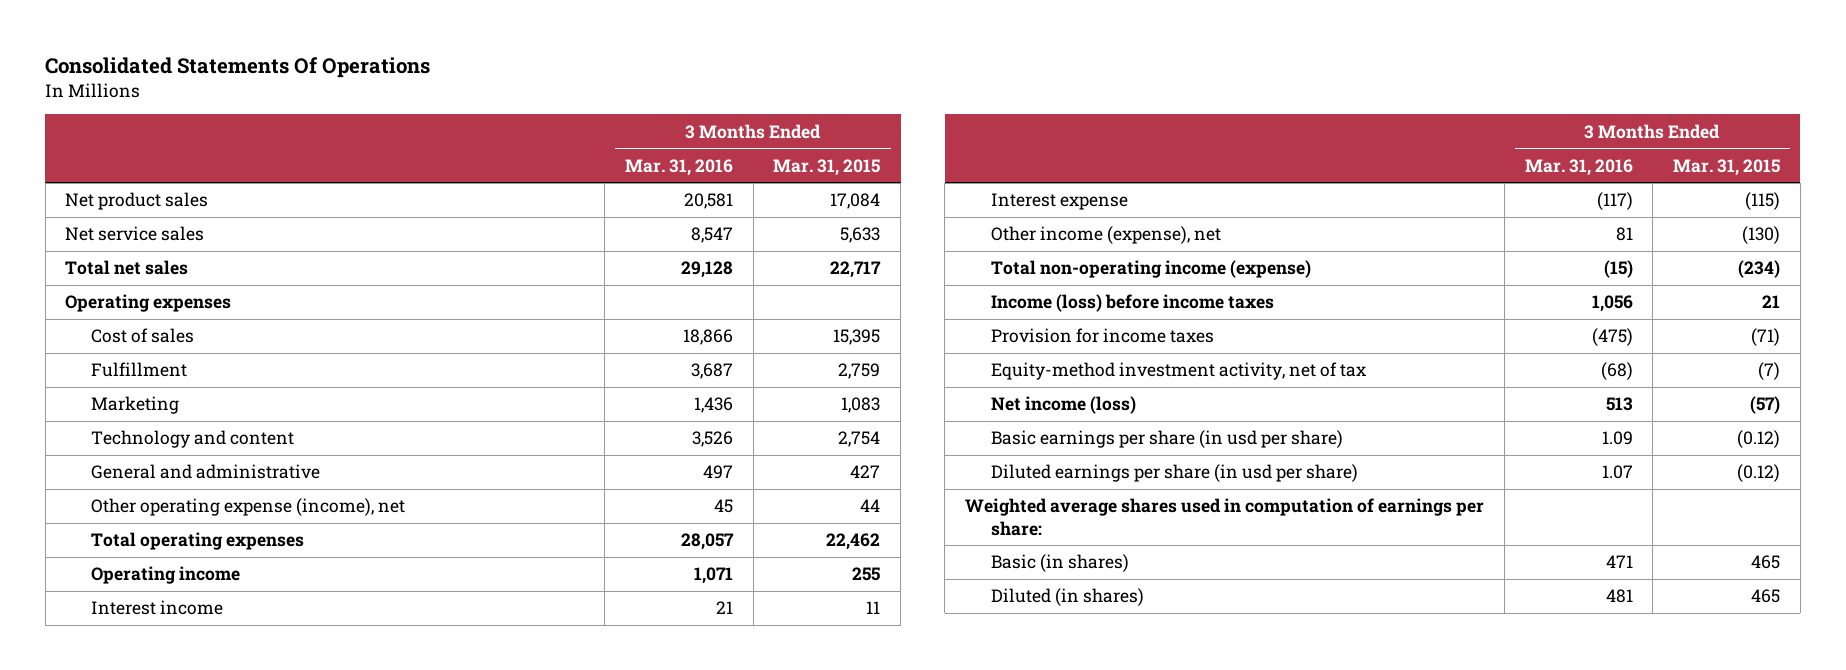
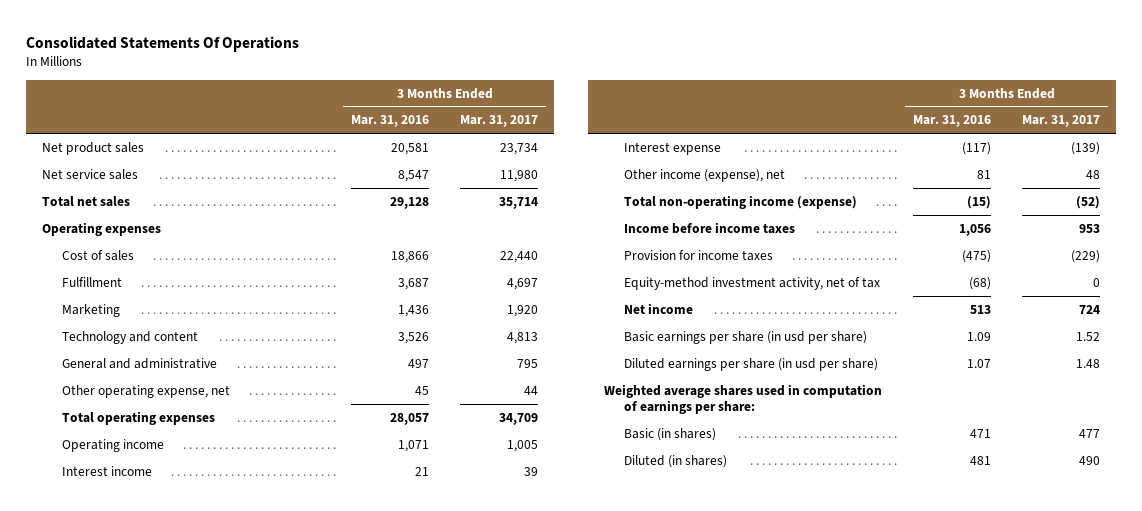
- | 3 Months Ended Mar. 31, 2016 | 3 Months Ended Mar. 31, 2015
+ | 3 Months Ended Mar. 31, 2016 | 3 Months Ended Mar. 31, 2017
- Other operating expense (income), net | 45 | 44
+ Other operating expense, net | 45 | 44
- Income (loss) before income taxes | 1,056 | 21
+ Income before income taxes | 1,056 | 953
- Net income (loss) | 513 | (57)
+ Net income | 513 | 724

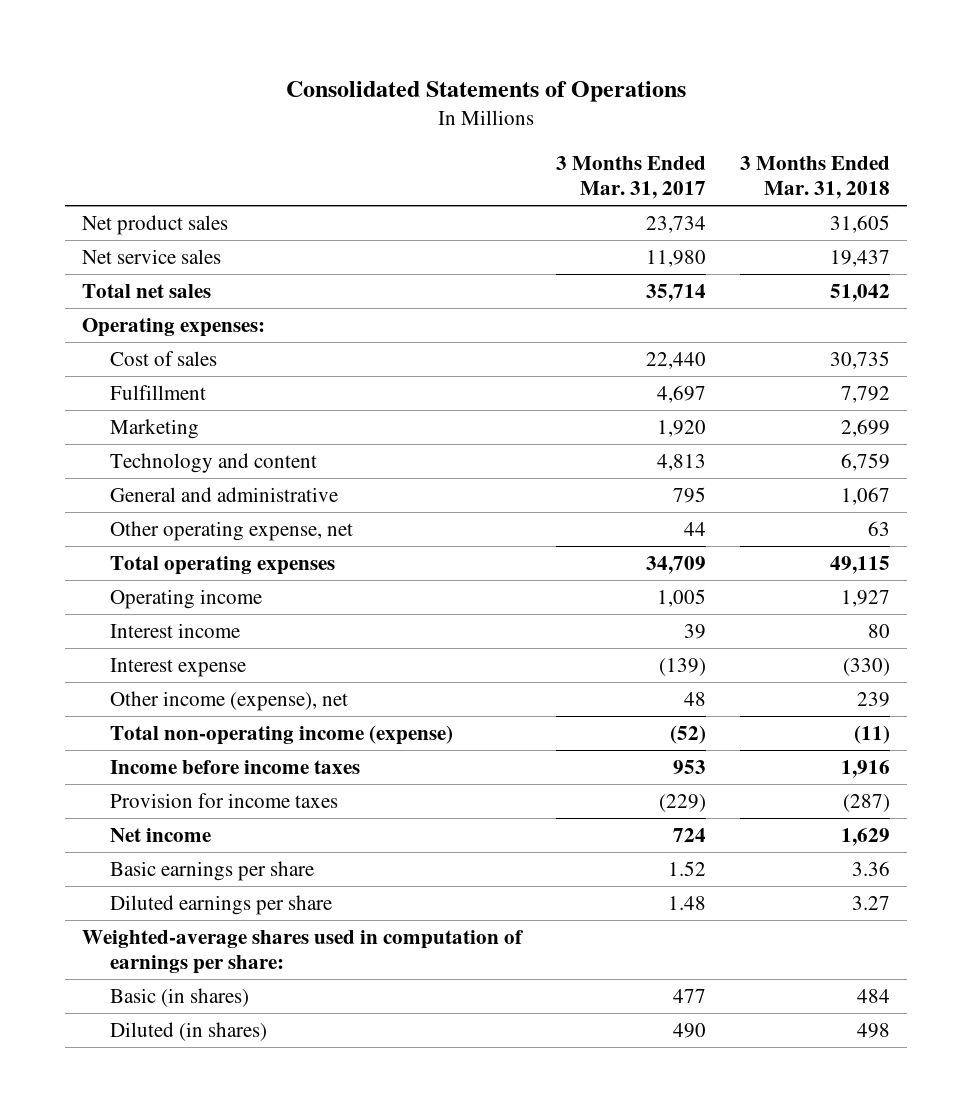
- Consolidated Statements Of Operations
+ Consolidated Statements of Operations
- | 3 Months Ended Mar. 31, 2016 | 3 Months Ended Mar. 31, 2017
+ | 3 Months Ended Mar. 31, 2017 | 3 Months Ended Mar. 31, 2018
- Operating expenses
+ Operating expenses:
- Equity-method investment activity, net of tax | (68) | 0
- Basic earnings per share (in usd per share) | 1.09 | 1.52
- Diluted earnings per share (in usd per share) | 1.07 | 1.48
- Weighted average shares used in computation of earnings per share:
+ Basic earnings per share | 1.52 | 3.36
+ Diluted earnings per share | 1.48 | 3.27
+ Weighted-average shares used in computation of earnings per share:

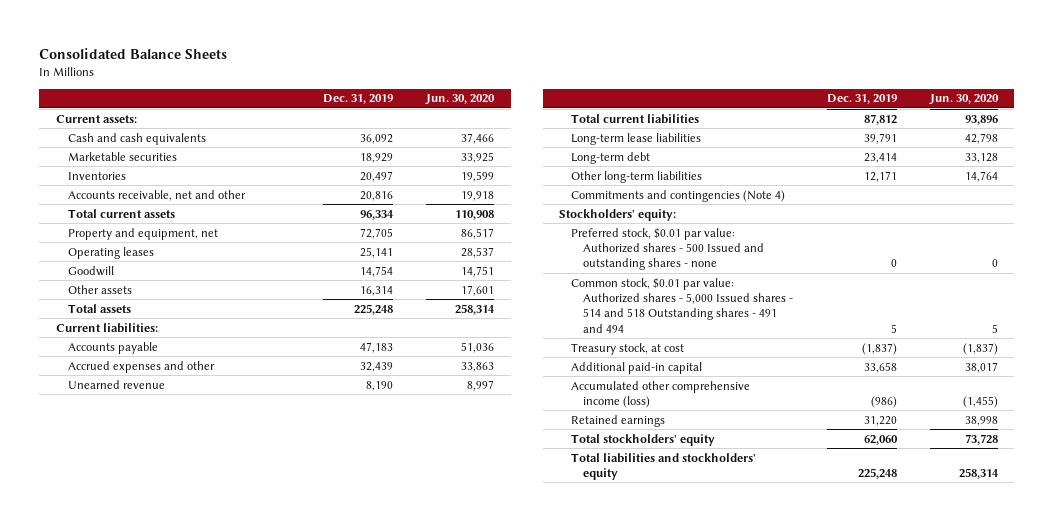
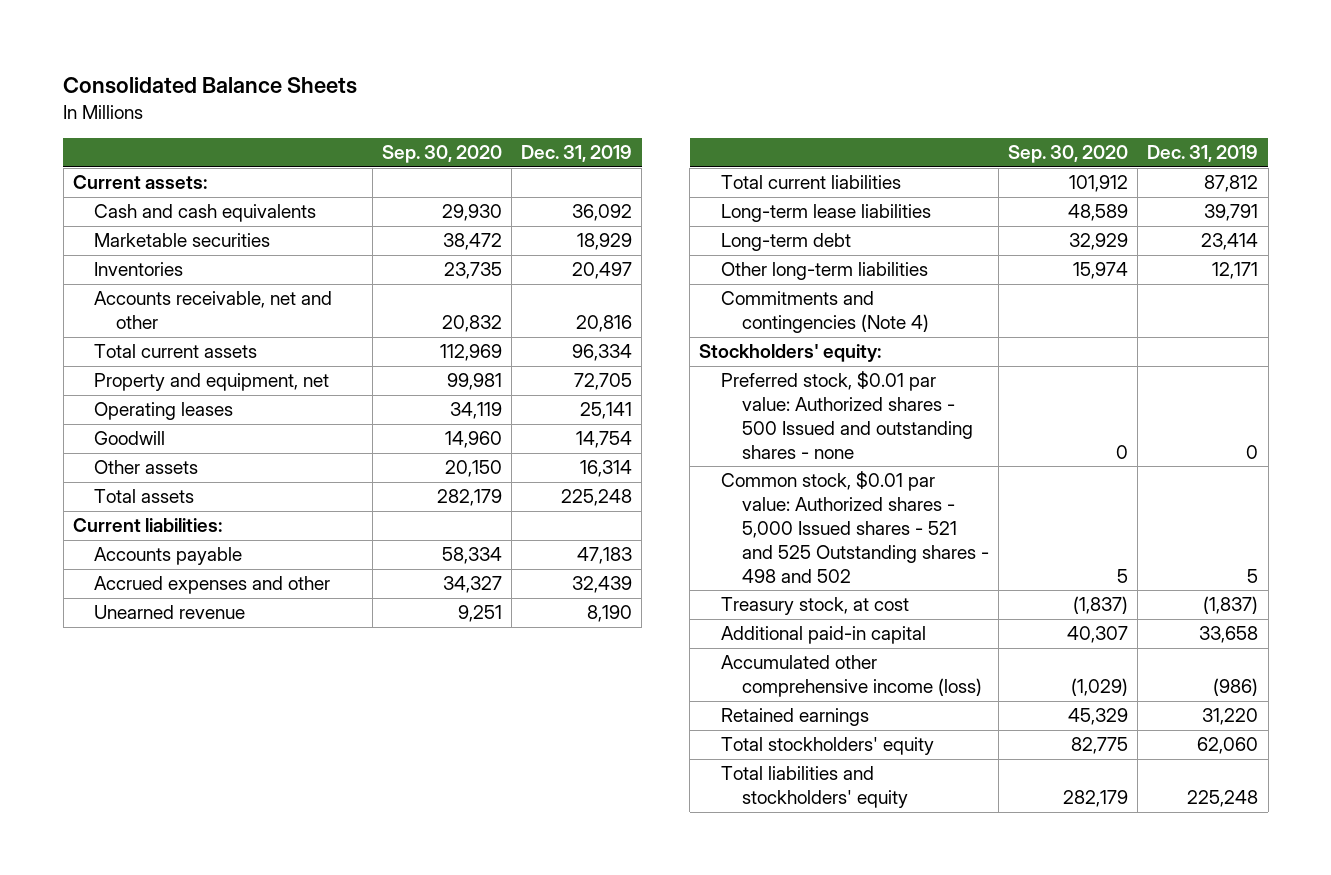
- | Dec. 31, 2019 | Jun. 30, 2020
+ | Sep. 30, 2020 | Dec. 31, 2019
- Common stock, $0.01 par value: Authorized shares - 5,000 Issued shares - 514 and 518 Outstanding shares - 491 and 494 | 5 | 5
+ Common stock, $0.01 par value: Authorized shares - 5,000 Issued shares - 521 and 525 Outstanding shares - 498 and 502 | 5 | 5

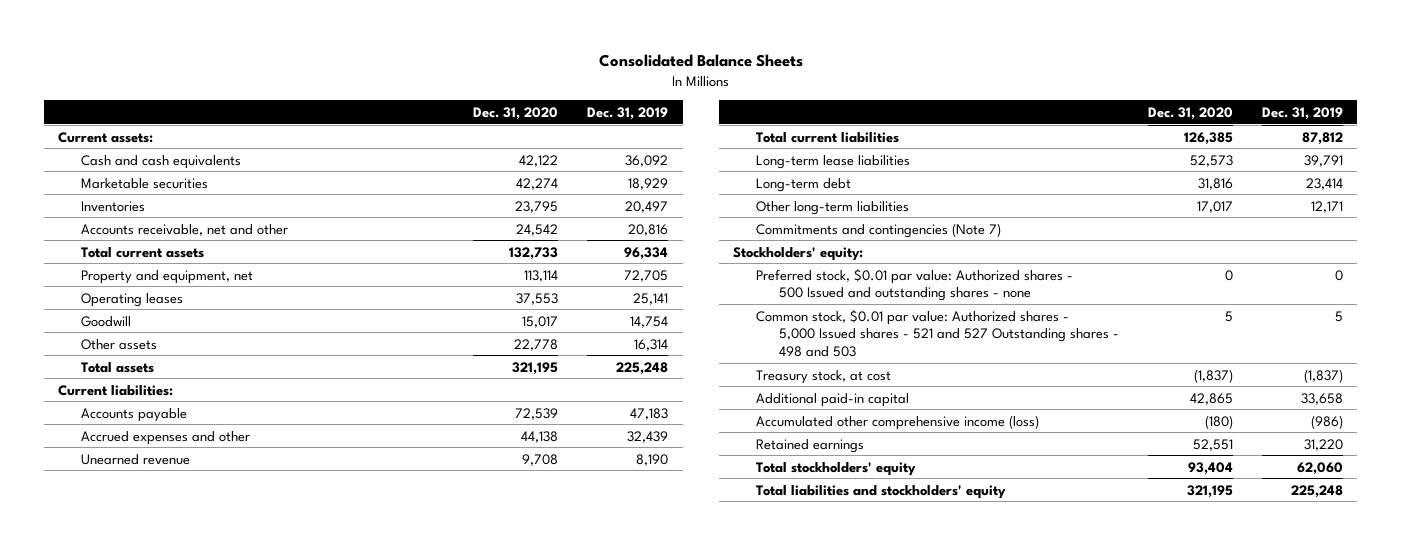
- | Sep. 30, 2020 | Dec. 31, 2019
+ | Dec. 31, 2020 | Dec. 31, 2019
- Commitments and contingencies (Note 4)
+ Commitments and contingencies (Note 7)
- Common stock, $0.01 par value: Authorized shares - 5,000 Issued shares - 521 and 525 Outstanding shares - 498 and 502 | 5 | 5
+ Common stock, $0.01 par value: Authorized shares - 5,000 Issued shares - 521 and 527 Outstanding shares - 498 and 503 | 5 | 5

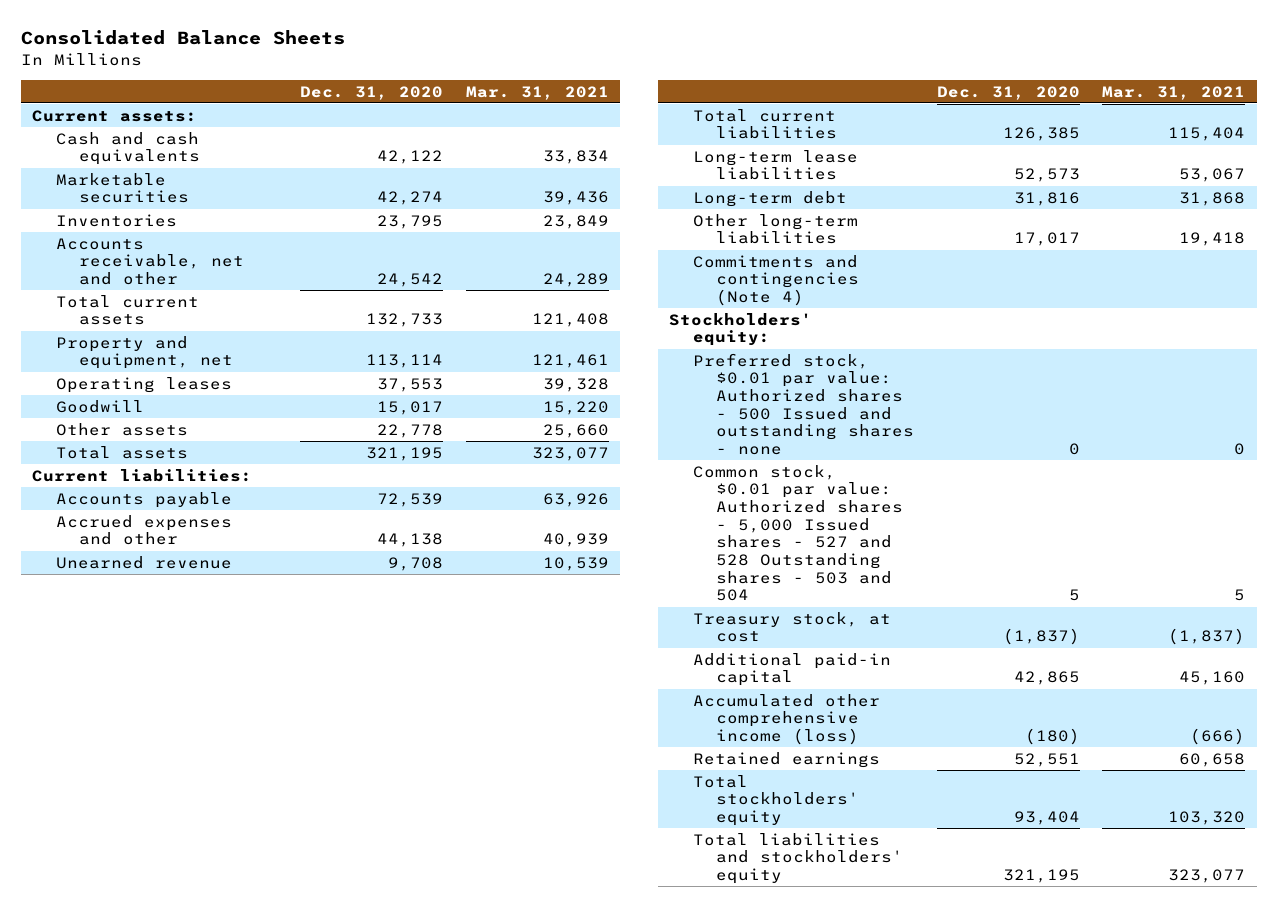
- | Dec. 31, 2020 | Dec. 31, 2019
+ | Dec. 31, 2020 | Mar. 31, 2021
- Commitments and contingencies (Note 7)
+ Commitments and contingencies (Note 4)
- Common stock, $0.01 par value: Authorized shares - 5,000 Issued shares - 521 and 527 Outstanding shares - 498 and 503 | 5 | 5
+ Common stock, $0.01 par value: Authorized shares - 5,000 Issued shares - 527 and 528 Outstanding shares - 503 and 504 | 5 | 5

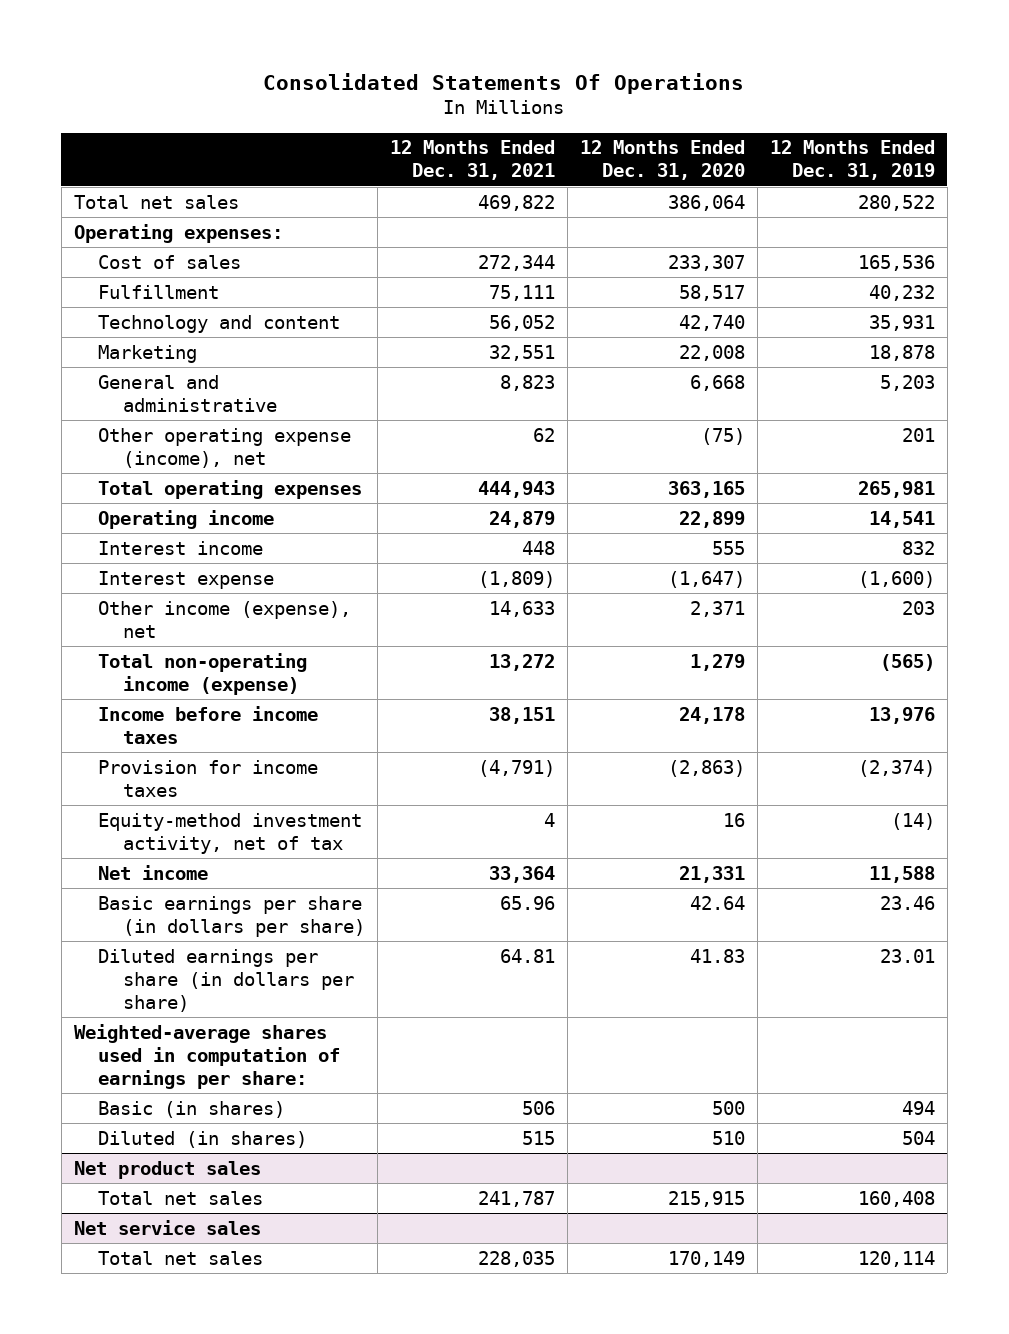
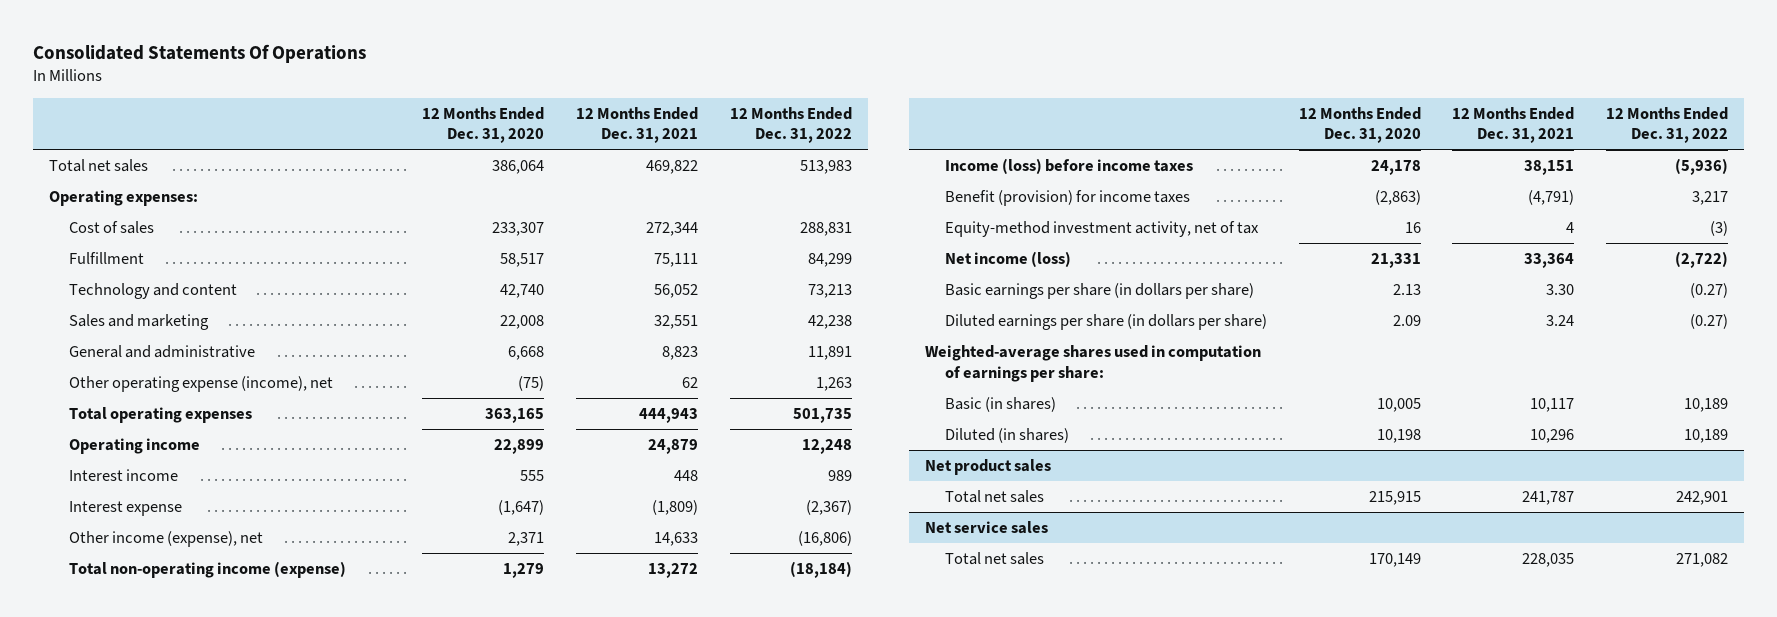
- | 12 Months Ended Dec. 31, 2021 | 12 Months Ended Dec. 31, 2020 | 12 Months Ended Dec. 31, 2019
+ | 12 Months Ended Dec. 31, 2020 | 12 Months Ended Dec. 31, 2021 | 12 Months Ended Dec. 31, 2022
- Marketing | 32,551 | 22,008 | 18,878
+ Sales and marketing | 22,008 | 32,551 | 42,238
- Income before income taxes | 38,151 | 24,178 | 13,976
- Provision for income taxes | (4,791) | (2,863) | (2,374)
+ Income (loss) before income taxes | 24,178 | 38,151 | (5,936)
+ Benefit (provision) for income taxes | (2,863) | (4,791) | 3,217
- Net income | 33,364 | 21,331 | 11,588
- Basic earnings per share (in dollars per share) | 65.96 | 42.64 | 23.46
- Diluted earnings per share (in dollars per share) | 64.81 | 41.83 | 23.01
+ Net income (loss) | 21,331 | 33,364 | (2,722)
+ Basic earnings per share (in dollars per share) | 2.13 | 3.30 | (0.27)
+ Diluted earnings per share (in dollars per share) | 2.09 | 3.24 | (0.27)
- Basic (in shares) | 506 | 500 | 494
- Diluted (in shares) | 515 | 510 | 504
+ Basic (in shares) | 10,005 | 10,117 | 10,189
+ Diluted (in shares) | 10,198 | 10,296 | 10,189

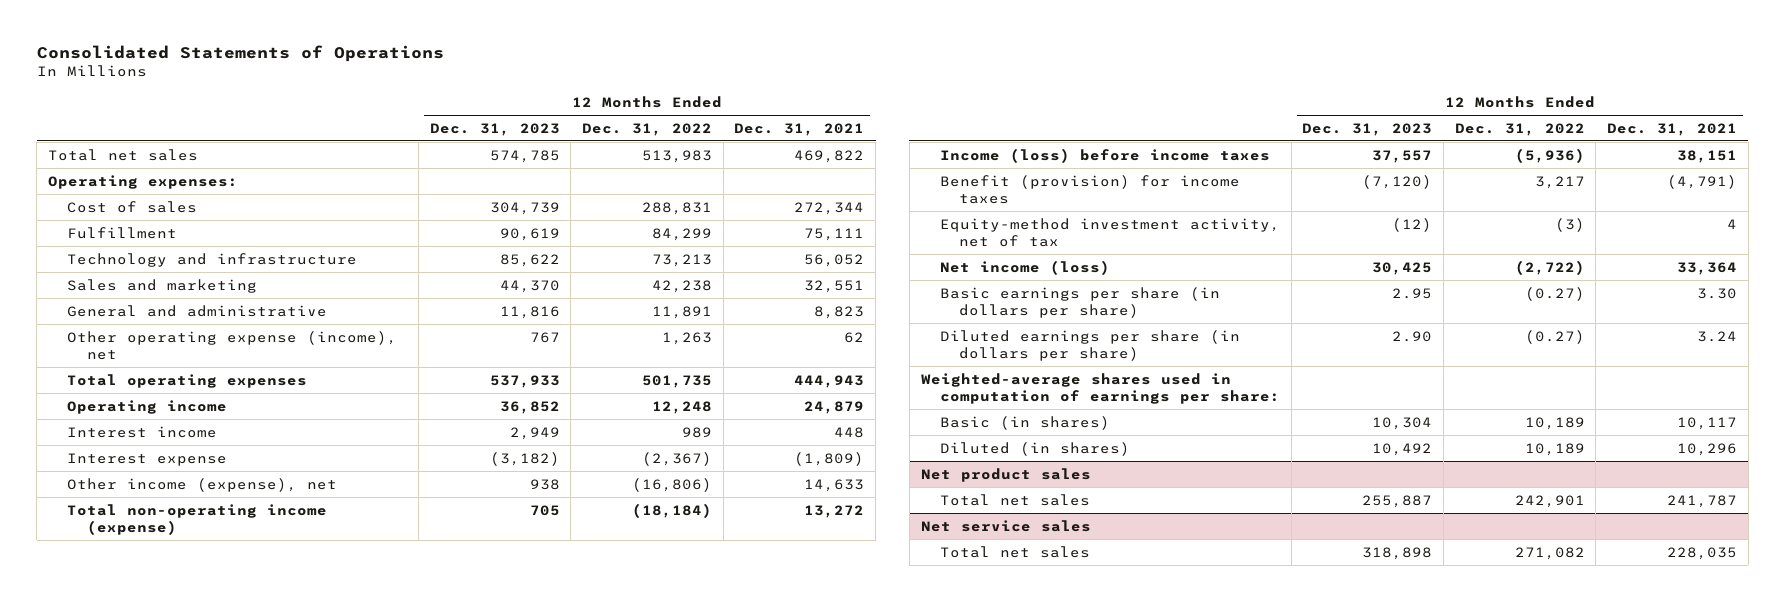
- Consolidated Statements Of Operations
+ Consolidated Statements of Operations
- | 12 Months Ended Dec. 31, 2020 | 12 Months Ended Dec. 31, 2021 | 12 Months Ended Dec. 31, 2022
+ | 12 Months Ended Dec. 31, 2023 | 12 Months Ended Dec. 31, 2022 | 12 Months Ended Dec. 31, 2021
- Technology and content | 42,740 | 56,052 | 73,213
+ Technology and infrastructure | 85,622 | 73,213 | 56,052

